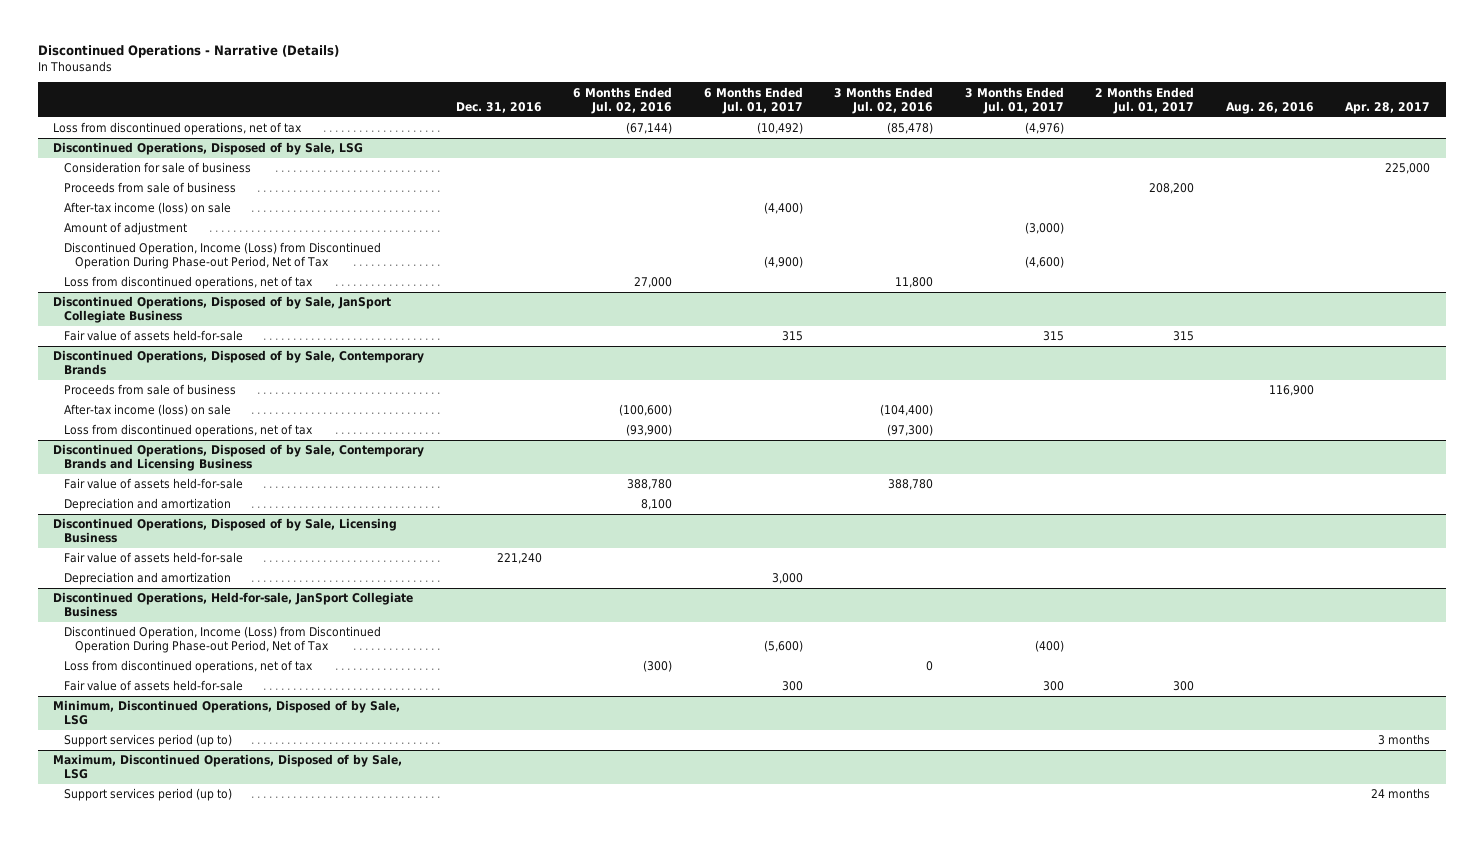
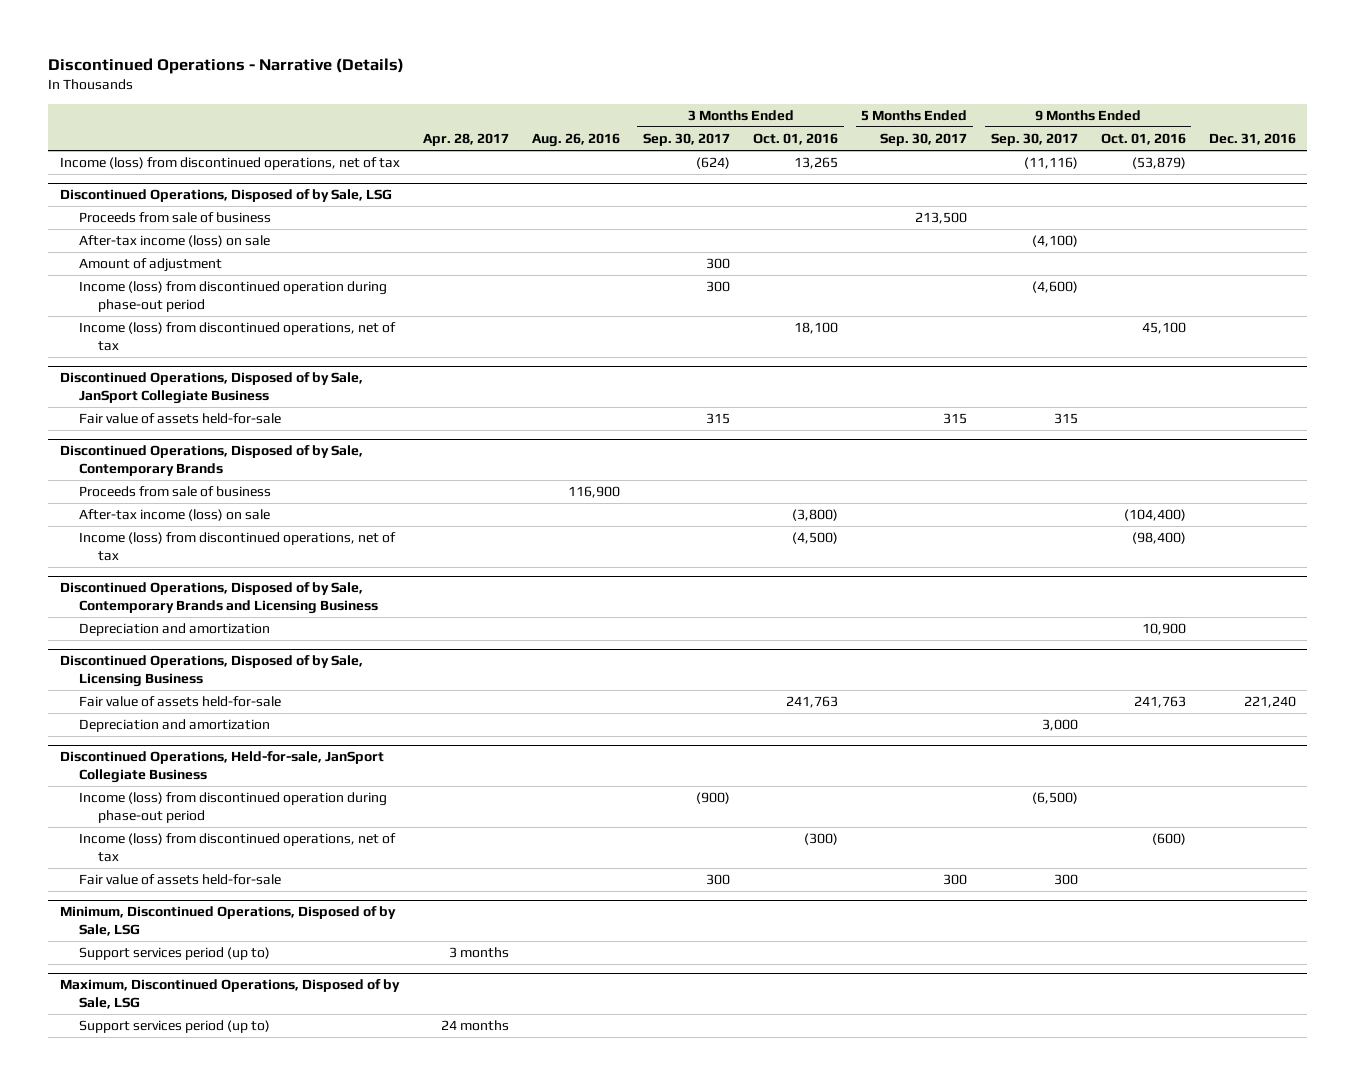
- | Dec. 31, 2016 | 6 Months Ended Jul. 02, 2016 | 6 Months Ended Jul. 01, 2017 | 3 Months Ended Jul. 02, 2016 | 3 Months Ended Jul. 01, 2017 | 2 Months Ended Jul. 01, 2017 | Aug. 26, 2016 | Apr. 28, 2017
+ | Apr. 28, 2017 | Aug. 26, 2016 | 3 Months Ended Sep. 30, 2017 | 3 Months Ended Oct. 01, 2016 | 5 Months Ended Sep. 30, 2017 | 9 Months Ended Sep. 30, 2017 | 9 Months Ended Oct. 01, 2016 | Dec. 31, 2016
- Loss from discontinued operations, net of tax | | (67,144) | (10,492) | (85,478) | (4,976) | | |
+ Income (loss) from discontinued operations, net of tax | | | (624) | 13,265 | | (11,116) | (53,879) |
@ Discontinued Operations, Disposed of by Sale, LSG
- Consideration for sale of business | | | | | | | | 225,000
- Discontinued Operation, Income (Loss) from Discontinued Operation During Phase-out Period, Net of Tax | | | (4,900) | | (4,600) | | |
- Loss from discontinued operations, net of tax | | 27,000 | | 11,800 | | | |
+ Income (loss) from discontinued operation during phase-out period | | | 300 | | | (4,600) | |
+ Income (loss) from discontinued operations, net of tax | | | | 18,100 | | | 45,100 |
@ Discontinued Operations, Disposed of by Sale, Contemporary Brands
- Loss from discontinued operations, net of tax | | (93,900) | | (97,300) | | | |
+ Income (loss) from discontinued operations, net of tax | | | | (4,500) | | | (98,400) |
@ Discontinued Operations, Disposed of by Sale, Contemporary Brands and Licensing Business
- Fair value of assets held-for-sale | | 388,780 | | 388,780 | | | |
@ Discontinued Operations, Held-for-sale, JanSport Collegiate Business
- Discontinued Operation, Income (Loss) from Discontinued Operation During Phase-out Period, Net of Tax | | | (5,600) | | (400) | | |
- Loss from discontinued operations, net of tax | | (300) | | 0 | | | |
+ Income (loss) from discontinued operation during phase-out period | | | (900) | | | (6,500) | |
+ Income (loss) from discontinued operations, net of tax | | | | (300) | | | (600) |

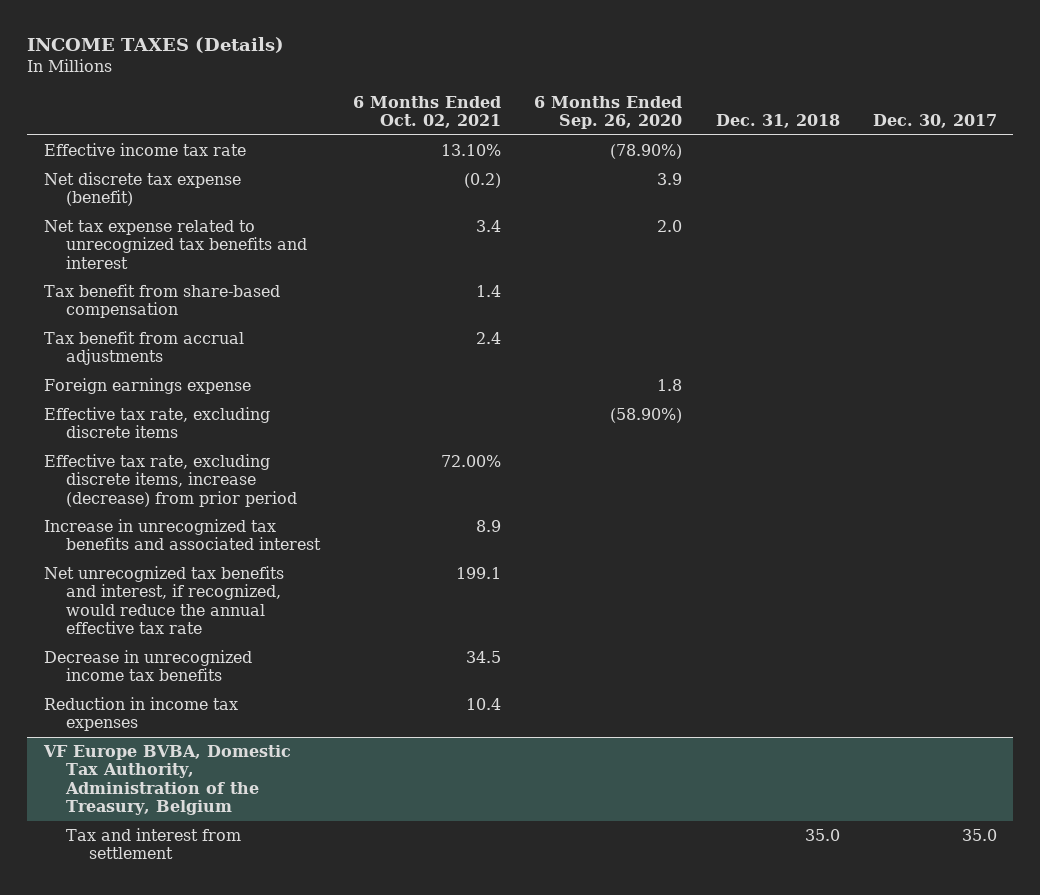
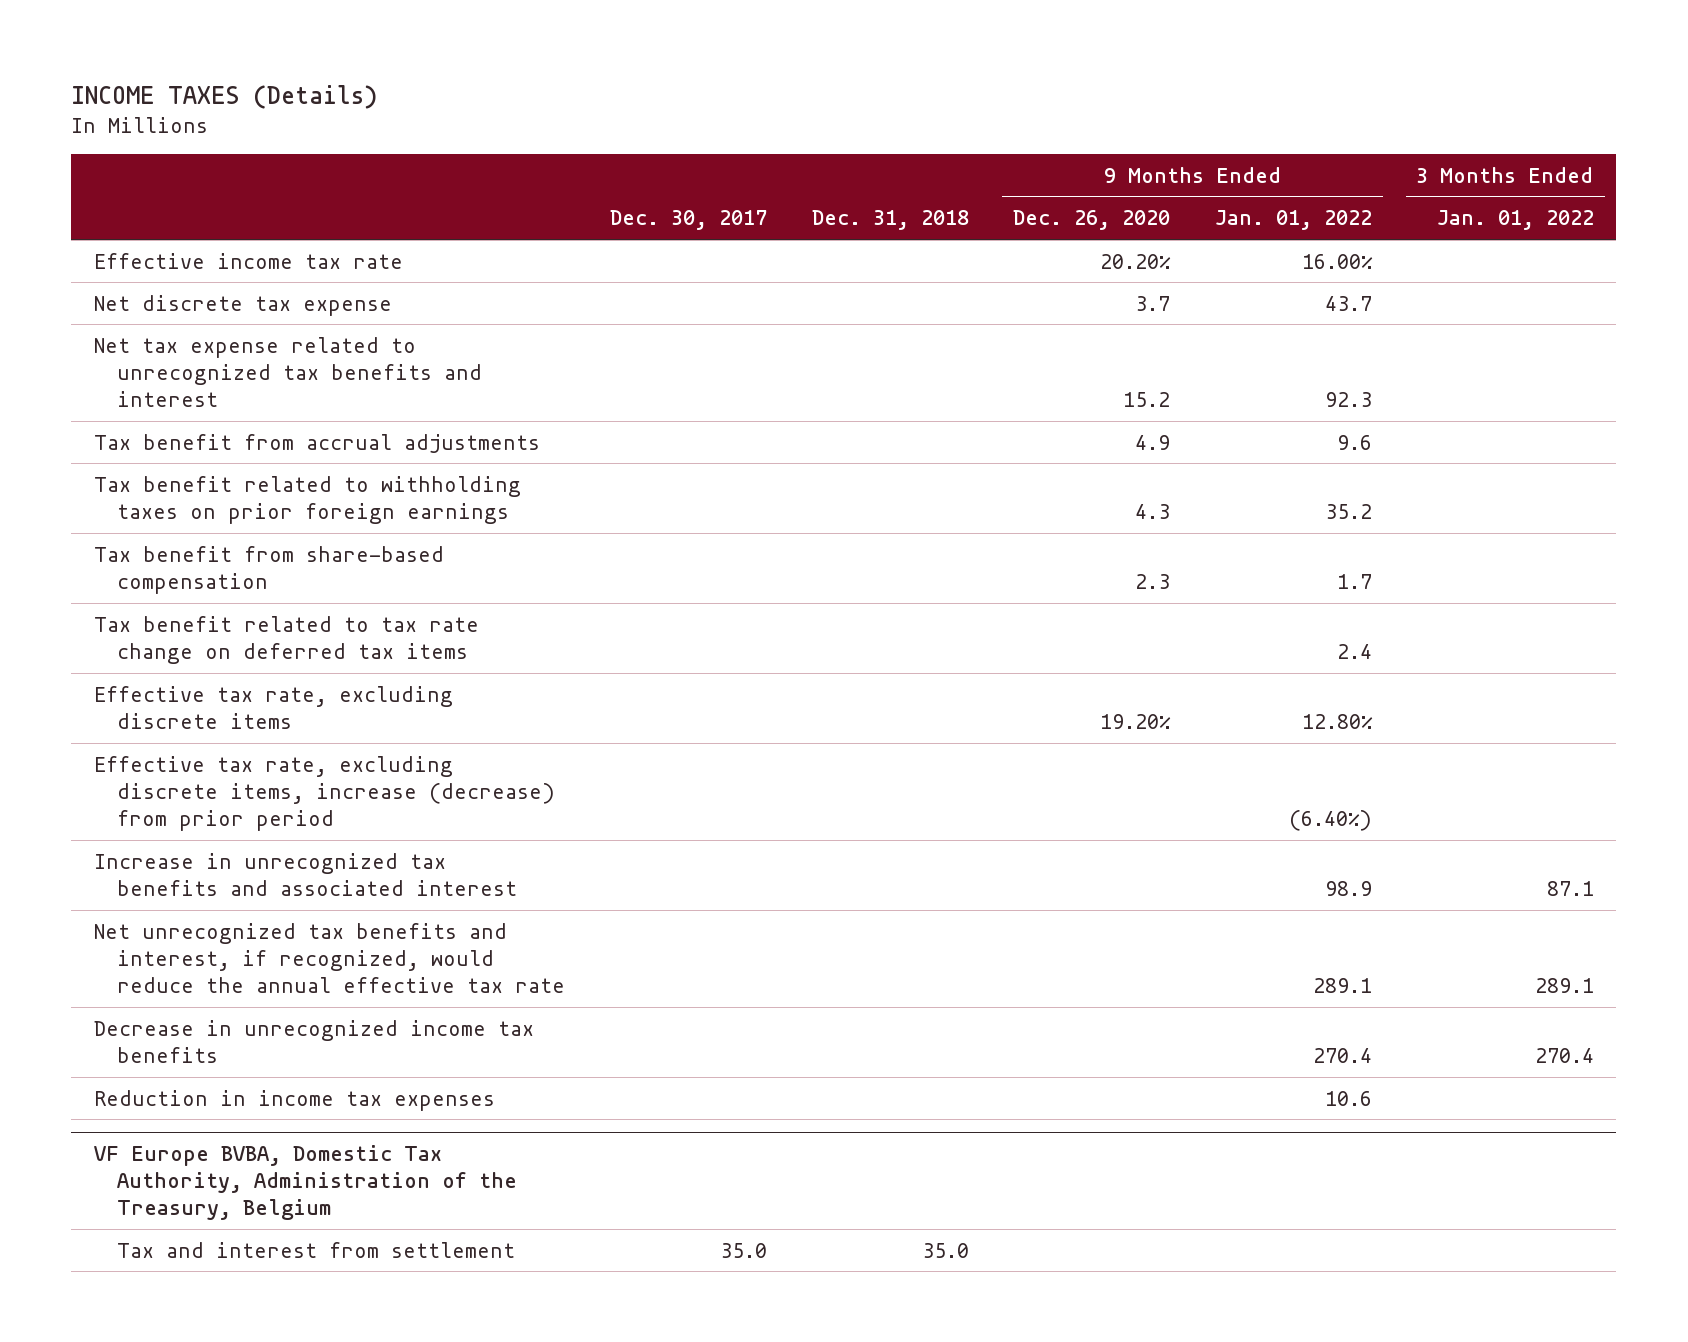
- | 6 Months Ended Oct. 02, 2021 | 6 Months Ended Sep. 26, 2020 | Dec. 31, 2018 | Dec. 30, 2017
+ | Dec. 30, 2017 | Dec. 31, 2018 | 9 Months Ended Dec. 26, 2020 | 9 Months Ended Jan. 01, 2022 | 3 Months Ended Jan. 01, 2022
- Net discrete tax expense (benefit) | (0.2) | 3.9 | |
+ Net discrete tax expense | | | 3.7 | 43.7 |
- Foreign earnings expense | | 1.8 | |
+ Tax benefit related to withholding taxes on prior foreign earnings | | | 4.3 | 35.2 |
moved down: Tax benefit from share-based compensation | | | 2.3 | 1.7 |
+ Tax benefit related to tax rate change on deferred tax items | | | | 2.4 |

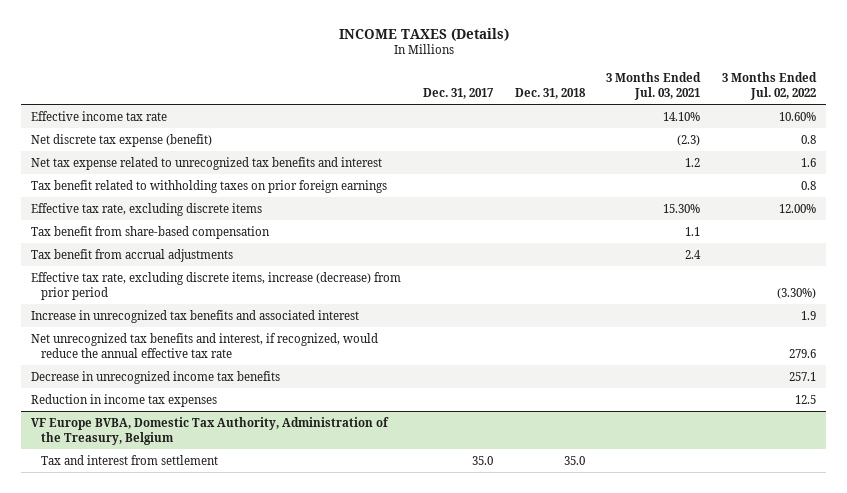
- | Dec. 30, 2017 | Dec. 31, 2018 | 9 Months Ended Dec. 26, 2020 | 9 Months Ended Jan. 01, 2022 | 3 Months Ended Jan. 01, 2022
+ | Dec. 31, 2017 | Dec. 31, 2018 | 3 Months Ended Jul. 03, 2021 | 3 Months Ended Jul. 02, 2022
- Net discrete tax expense | | | 3.7 | 43.7 |
+ Net discrete tax expense (benefit) | | | (2.3) | 0.8
- Tax benefit related to tax rate change on deferred tax items | | | | 2.4 |
moved down: Tax benefit from share-based compensation | | | 1.1 |
moved down: Tax benefit from accrual adjustments | | | 2.4 |

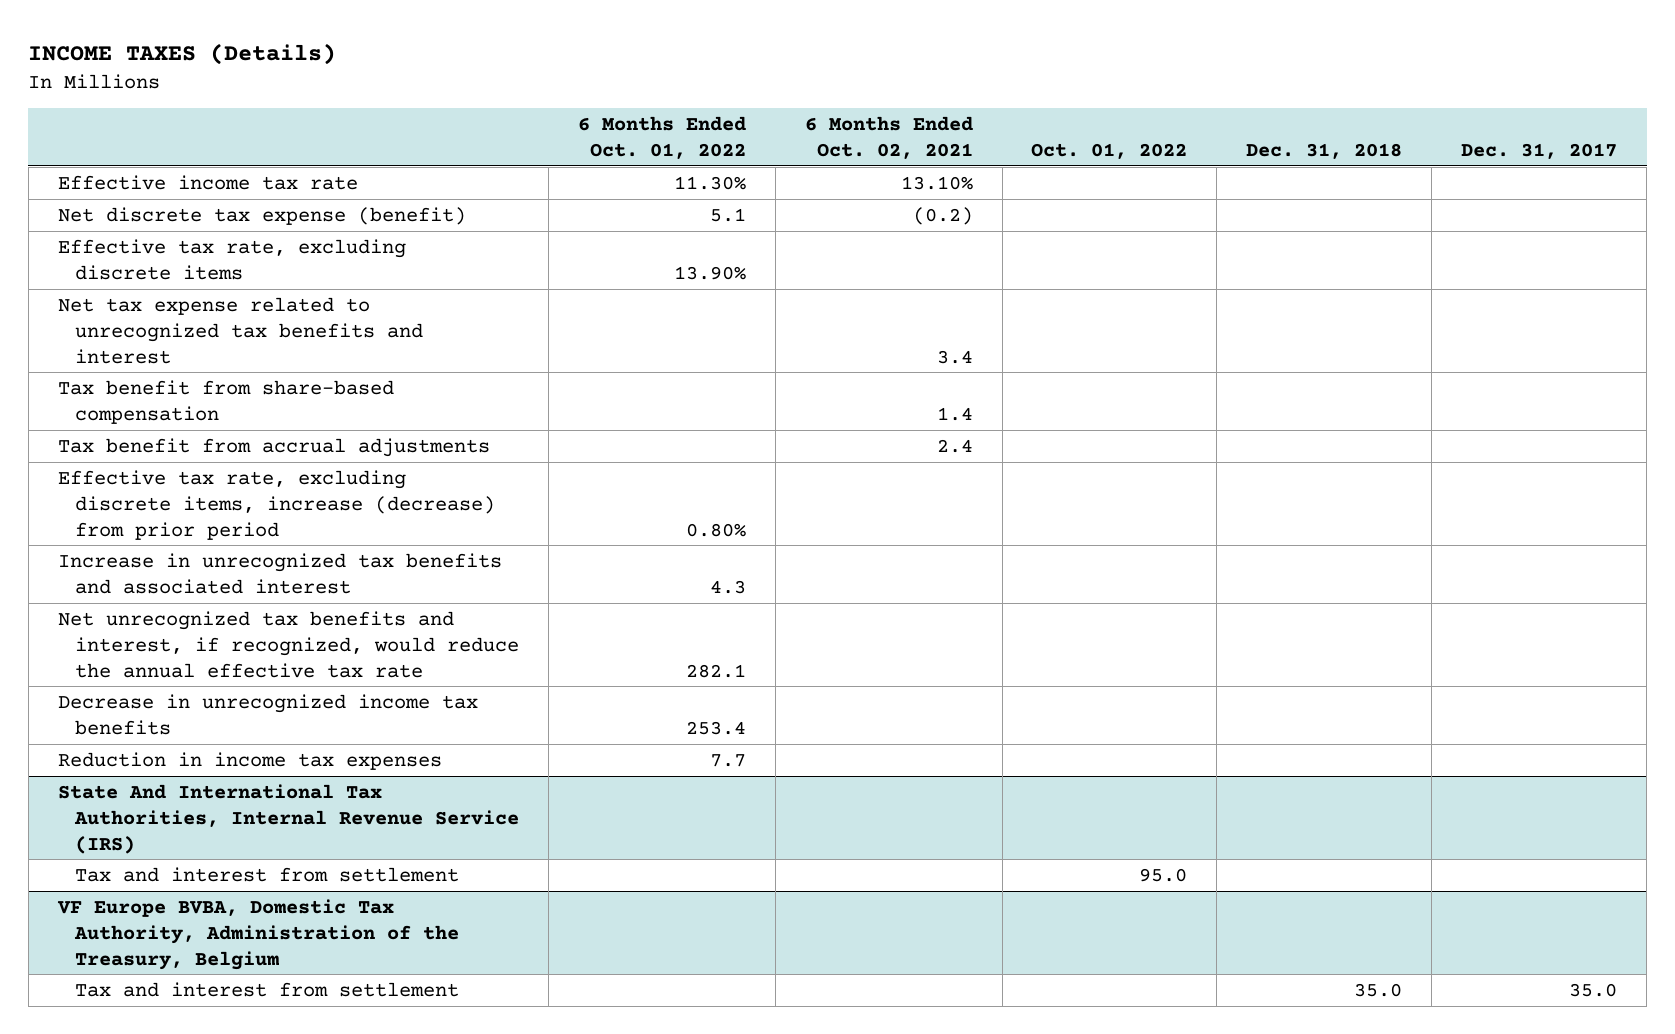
- | Dec. 31, 2017 | Dec. 31, 2018 | 3 Months Ended Jul. 03, 2021 | 3 Months Ended Jul. 02, 2022
+ | 6 Months Ended Oct. 01, 2022 | 6 Months Ended Oct. 02, 2021 | Oct. 01, 2022 | Dec. 31, 2018 | Dec. 31, 2017
- Tax benefit related to withholding taxes on prior foreign earnings | | | | 0.8
moved down: Net tax expense related to unrecognized tax benefits and interest | | 3.4 | | |
+ State And International Tax Authorities, Internal Revenue Service (IRS)
+ Tax and interest from settlement | | | 95.0 | |

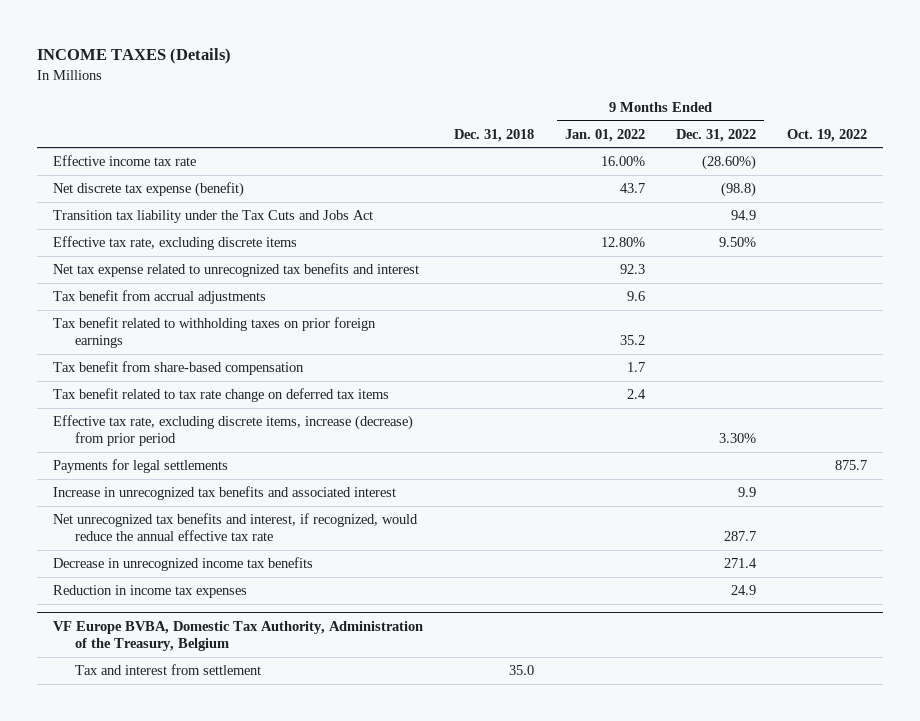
- | 6 Months Ended Oct. 01, 2022 | 6 Months Ended Oct. 02, 2021 | Oct. 01, 2022 | Dec. 31, 2018 | Dec. 31, 2017
+ | Dec. 31, 2018 | 9 Months Ended Jan. 01, 2022 | 9 Months Ended Dec. 31, 2022 | Oct. 19, 2022
+ Transition tax liability under the Tax Cuts and Jobs Act | | | 94.9 |
+ Tax benefit related to withholding taxes on prior foreign earnings | | 35.2 | |
moved down: Tax benefit from share-based compensation | | 1.7 | |
+ Tax benefit related to tax rate change on deferred tax items | | 2.4 | |
+ Payments for legal settlements | | | | 875.7
- State And International Tax Authorities, Internal Revenue Service (IRS)
- Tax and interest from settlement | | | 95.0 | |

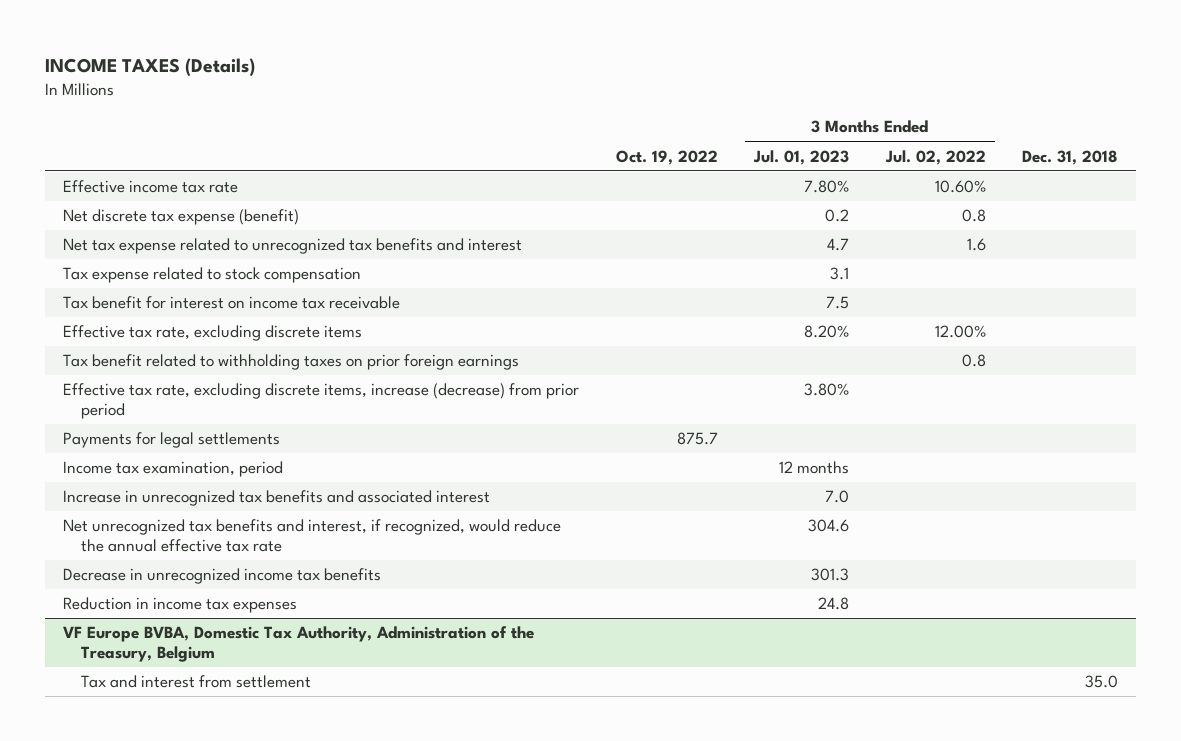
- | Dec. 31, 2018 | 9 Months Ended Jan. 01, 2022 | 9 Months Ended Dec. 31, 2022 | Oct. 19, 2022
+ | Oct. 19, 2022 | 3 Months Ended Jul. 01, 2023 | 3 Months Ended Jul. 02, 2022 | Dec. 31, 2018
- Transition tax liability under the Tax Cuts and Jobs Act | | | 94.9 |
- Tax benefit from accrual adjustments | | 9.6 | |
+ Tax expense related to stock compensation | | 3.1 | |
+ Tax benefit for interest on income tax receivable | | 7.5 | |
moved down: Effective tax rate, excluding discrete items | | 8.20% | 12.00% |
- Tax benefit from share-based compensation | | 1.7 | |
- Tax benefit related to tax rate change on deferred tax items | | 2.4 | |
+ Income tax examination, period | | 12 months | |

